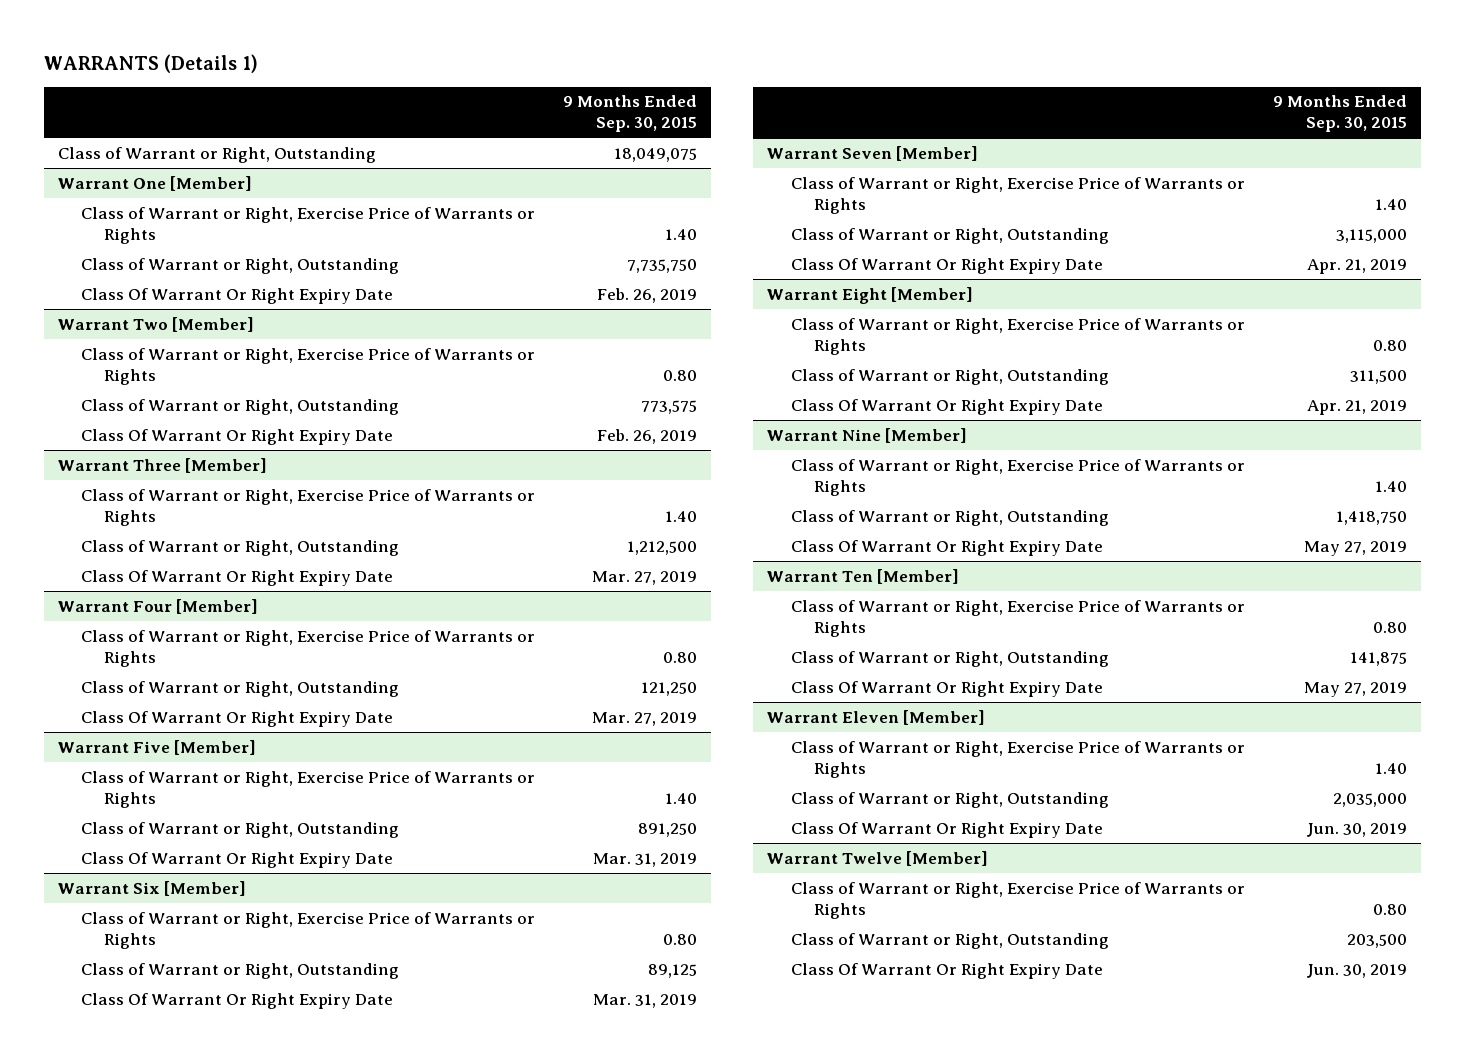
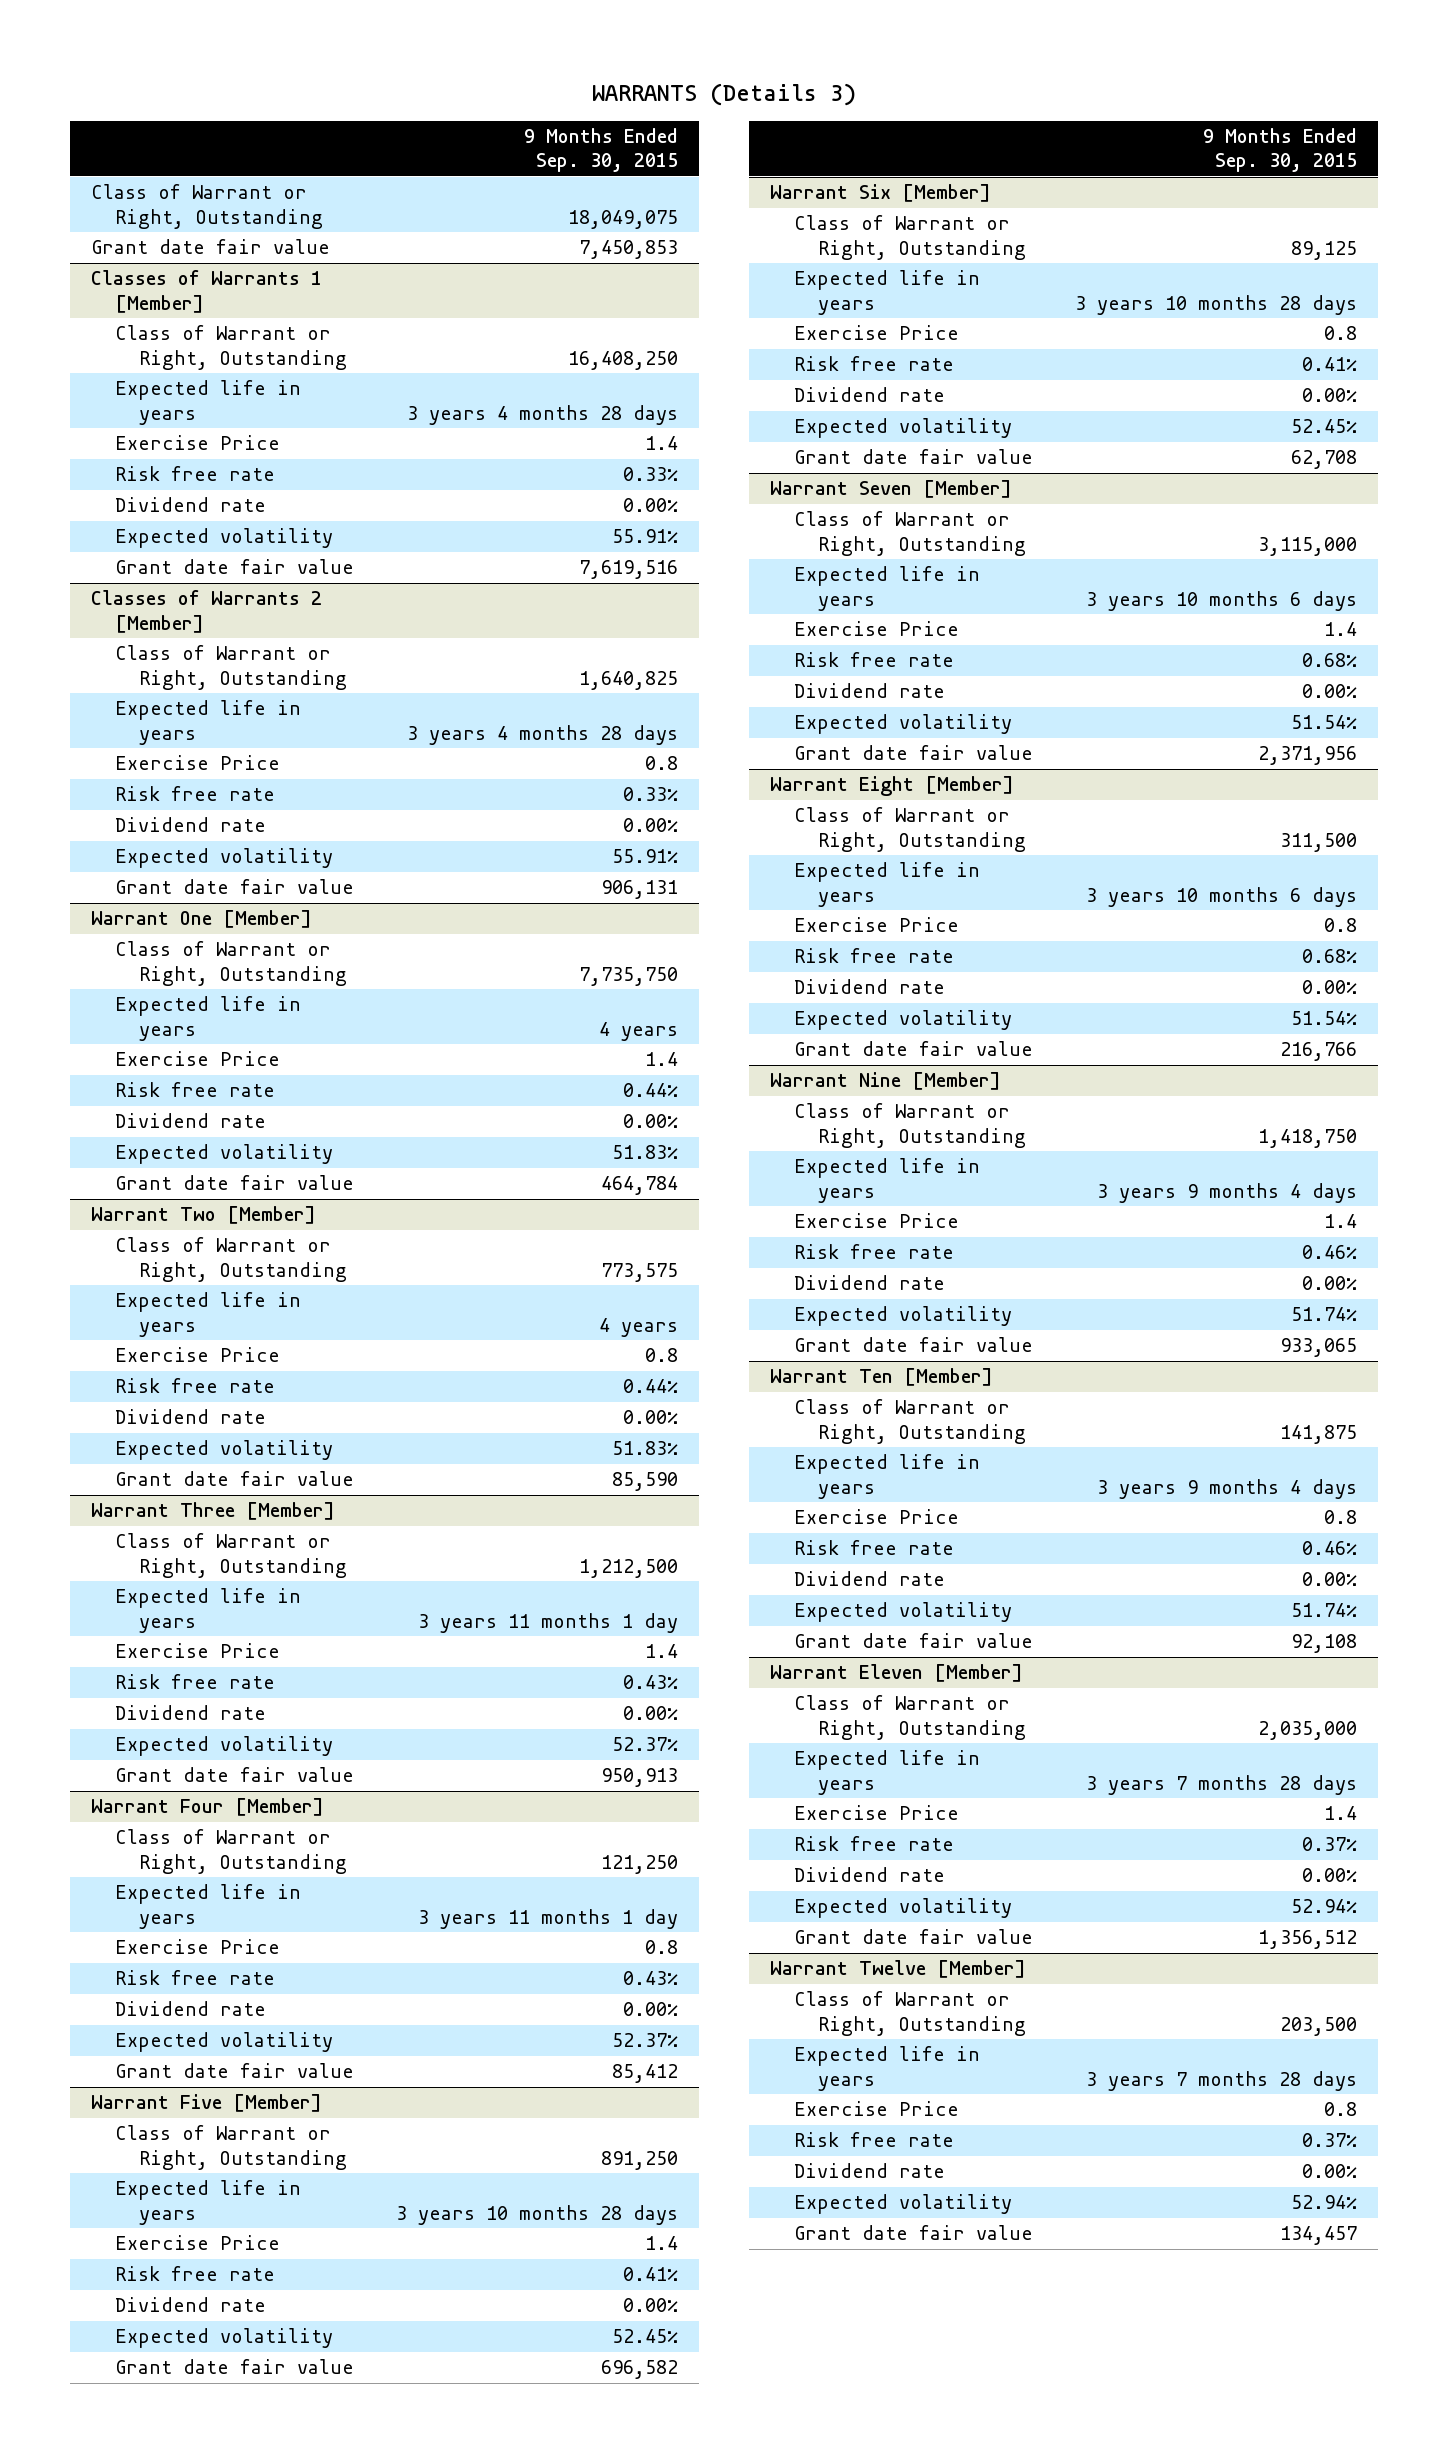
- WARRANTS (Details 1)
+ WARRANTS (Details 3)
+ Grant date fair value | 7,450,853
+ Classes of Warrants 1 [Member]
+ Class of Warrant or Right, Outstanding | 16,408,250
+ Expected life in years | 3 years 4 months 28 days
+ Exercise Price | 1.4
+ Risk free rate | 0.33%
+ Dividend rate | 0.00%
+ Expected volatility | 55.91%
+ Grant date fair value | 7,619,516
+ Classes of Warrants 2 [Member]
+ Class of Warrant or Right, Outstanding | 1,640,825
+ Expected life in years | 3 years 4 months 28 days
+ Exercise Price | 0.8
+ Risk free rate | 0.33%
+ Dividend rate | 0.00%
+ Expected volatility | 55.91%
+ Grant date fair value | 906,131
@ Warrant One [Member]
- Class of Warrant or Right, Exercise Price of Warrants or Rights | 1.40
- Class Of Warrant Or Right Expiry Date | Feb. 26, 2019
+ Expected life in years | 4 years
+ Exercise Price | 1.4
+ Risk free rate | 0.44%
+ Dividend rate | 0.00%
+ Expected volatility | 51.83%
+ Grant date fair value | 464,784
@ Warrant Two [Member]
- Class of Warrant or Right, Exercise Price of Warrants or Rights | 0.80
- Class Of Warrant Or Right Expiry Date | Feb. 26, 2019
+ Expected life in years | 4 years
+ Exercise Price | 0.8
+ Risk free rate | 0.44%
+ Dividend rate | 0.00%
+ Expected volatility | 51.83%
+ Grant date fair value | 85,590
@ Warrant Three [Member]
- Class of Warrant or Right, Exercise Price of Warrants or Rights | 1.40
- Class Of Warrant Or Right Expiry Date | Mar. 27, 2019
+ Expected life in years | 3 years 11 months 1 day
+ Exercise Price | 1.4
+ Risk free rate | 0.43%
+ Dividend rate | 0.00%
+ Expected volatility | 52.37%
+ Grant date fair value | 950,913
@ Warrant Four [Member]
- Class of Warrant or Right, Exercise Price of Warrants or Rights | 0.80
- Class Of Warrant Or Right Expiry Date | Mar. 27, 2019
+ Expected life in years | 3 years 11 months 1 day
+ Exercise Price | 0.8
+ Risk free rate | 0.43%
+ Dividend rate | 0.00%
+ Expected volatility | 52.37%
+ Grant date fair value | 85,412
@ Warrant Five [Member]
- Class of Warrant or Right, Exercise Price of Warrants or Rights | 1.40
- Class Of Warrant Or Right Expiry Date | Mar. 31, 2019
+ Expected life in years | 3 years 10 months 28 days
+ Exercise Price | 1.4
+ Risk free rate | 0.41%
+ Dividend rate | 0.00%
+ Expected volatility | 52.45%
+ Grant date fair value | 696,582
@ Warrant Six [Member]
- Class of Warrant or Right, Exercise Price of Warrants or Rights | 0.80
- Class Of Warrant Or Right Expiry Date | Mar. 31, 2019
+ Expected life in years | 3 years 10 months 28 days
+ Exercise Price | 0.8
+ Risk free rate | 0.41%
+ Dividend rate | 0.00%
+ Expected volatility | 52.45%
+ Grant date fair value | 62,708
@ Warrant Seven [Member]
- Class of Warrant or Right, Exercise Price of Warrants or Rights | 1.40
- Class Of Warrant Or Right Expiry Date | Apr. 21, 2019
+ Expected life in years | 3 years 10 months 6 days
+ Exercise Price | 1.4
+ Risk free rate | 0.68%
+ Dividend rate | 0.00%
+ Expected volatility | 51.54%
+ Grant date fair value | 2,371,956
@ Warrant Eight [Member]
- Class of Warrant or Right, Exercise Price of Warrants or Rights | 0.80
- Class Of Warrant Or Right Expiry Date | Apr. 21, 2019
+ Expected life in years | 3 years 10 months 6 days
+ Exercise Price | 0.8
+ Risk free rate | 0.68%
+ Dividend rate | 0.00%
+ Expected volatility | 51.54%
+ Grant date fair value | 216,766
@ Warrant Nine [Member]
- Class of Warrant or Right, Exercise Price of Warrants or Rights | 1.40
- Class Of Warrant Or Right Expiry Date | May 27, 2019
+ Expected life in years | 3 years 9 months 4 days
+ Exercise Price | 1.4
+ Risk free rate | 0.46%
+ Dividend rate | 0.00%
+ Expected volatility | 51.74%
+ Grant date fair value | 933,065
@ Warrant Ten [Member]
- Class of Warrant or Right, Exercise Price of Warrants or Rights | 0.80
- Class Of Warrant Or Right Expiry Date | May 27, 2019
+ Expected life in years | 3 years 9 months 4 days
+ Exercise Price | 0.8
+ Risk free rate | 0.46%
+ Dividend rate | 0.00%
+ Expected volatility | 51.74%
+ Grant date fair value | 92,108
@ Warrant Eleven [Member]
- Class of Warrant or Right, Exercise Price of Warrants or Rights | 1.40
- Class Of Warrant Or Right Expiry Date | Jun. 30, 2019
+ Expected life in years | 3 years 7 months 28 days
+ Exercise Price | 1.4
+ Risk free rate | 0.37%
+ Dividend rate | 0.00%
+ Expected volatility | 52.94%
+ Grant date fair value | 1,356,512
@ Warrant Twelve [Member]
- Class of Warrant or Right, Exercise Price of Warrants or Rights | 0.80
- Class Of Warrant Or Right Expiry Date | Jun. 30, 2019
+ Expected life in years | 3 years 7 months 28 days
+ Exercise Price | 0.8
+ Risk free rate | 0.37%
+ Dividend rate | 0.00%
+ Expected volatility | 52.94%
+ Grant date fair value | 134,457

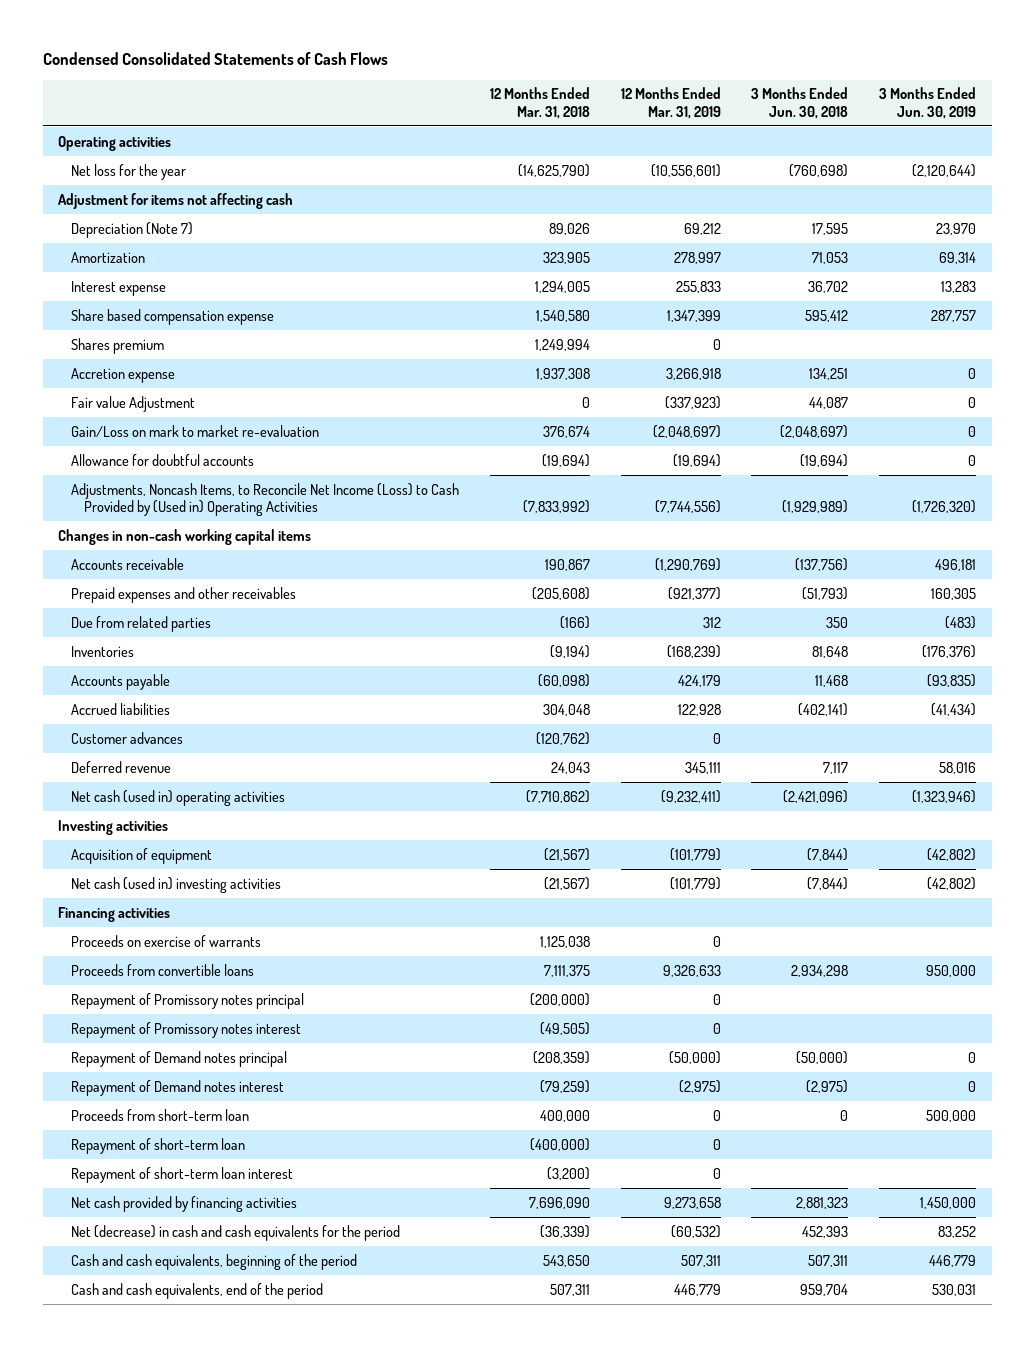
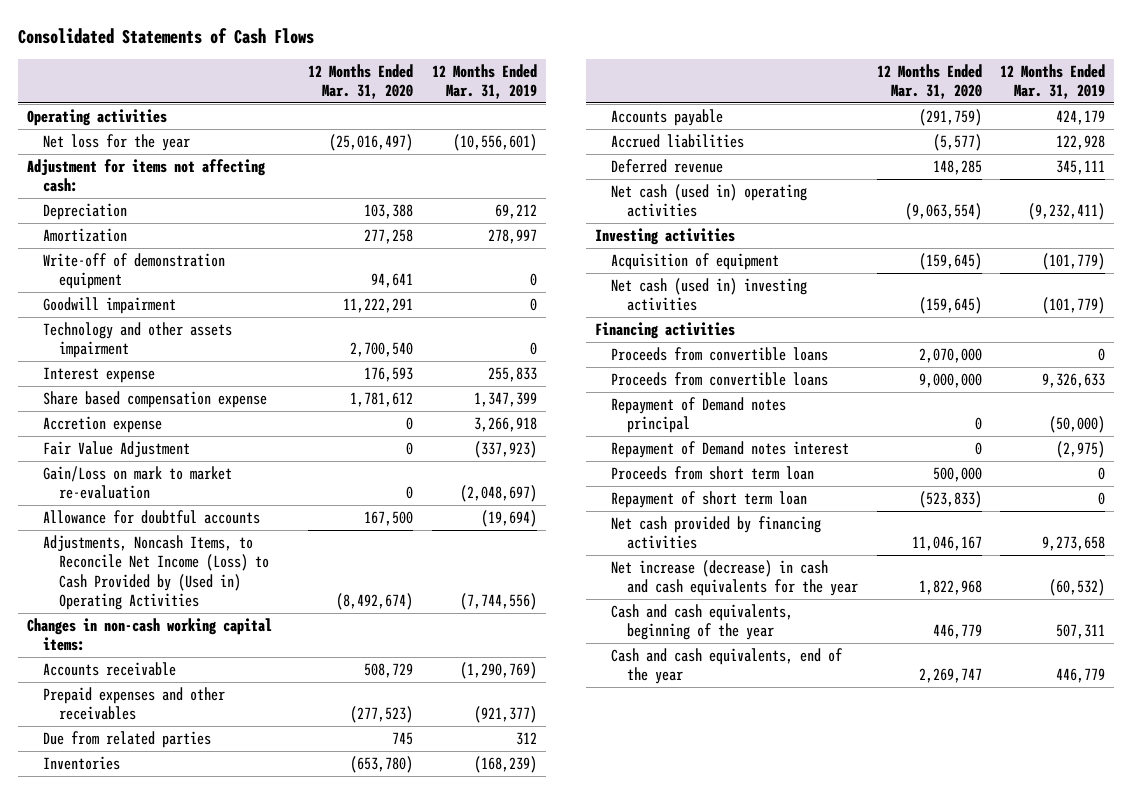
- Condensed Consolidated Statements of Cash Flows
+ Consolidated Statements of Cash Flows
- | 12 Months Ended Mar. 31, 2018 | 12 Months Ended Mar. 31, 2019 | 3 Months Ended Jun. 30, 2018 | 3 Months Ended Jun. 30, 2019
+ | 12 Months Ended Mar. 31, 2020 | 12 Months Ended Mar. 31, 2019
- Adjustment for items not affecting cash
- Depreciation (Note 7) | 89,026 | 69,212 | 17,595 | 23,970
+ Adjustment for items not affecting cash:
+ Depreciation | 103,388 | 69,212
+ Write-off of demonstration equipment | 94,641 | 0
+ Goodwill impairment | 11,222,291 | 0
+ Technology and other assets impairment | 2,700,540 | 0
- Shares premium | 1,249,994 | 0 | |
- Fair value Adjustment | 0 | (337,923) | 44,087 | 0
+ Fair Value Adjustment | 0 | (337,923)
- Changes in non-cash working capital items
+ Changes in non-cash working capital items:
- Customer advances | (120,762) | 0 | |
- Proceeds on exercise of warrants | 1,125,038 | 0 | |
+ Proceeds from convertible loans | 2,070,000 | 0
- Repayment of Promissory notes principal | (200,000) | 0 | |
- Repayment of Promissory notes interest | (49,505) | 0 | |
- Proceeds from short-term loan | 400,000 | 0 | 0 | 500,000
- Repayment of short-term loan | (400,000) | 0 | |
- Repayment of short-term loan interest | (3,200) | 0 | |
+ Proceeds from short term loan | 500,000 | 0
+ Repayment of short term loan | (523,833) | 0
- Net (decrease) in cash and cash equivalents for the period | (36,339) | (60,532) | 452,393 | 83,252
- Cash and cash equivalents, beginning of the period | 543,650 | 507,311 | 507,311 | 446,779
- Cash and cash equivalents, end of the period | 507,311 | 446,779 | 959,704 | 530,031
+ Net increase (decrease) in cash and cash equivalents for the year | 1,822,968 | (60,532)
+ Cash and cash equivalents, beginning of the year | 446,779 | 507,311
+ Cash and cash equivalents, end of the year | 2,269,747 | 446,779

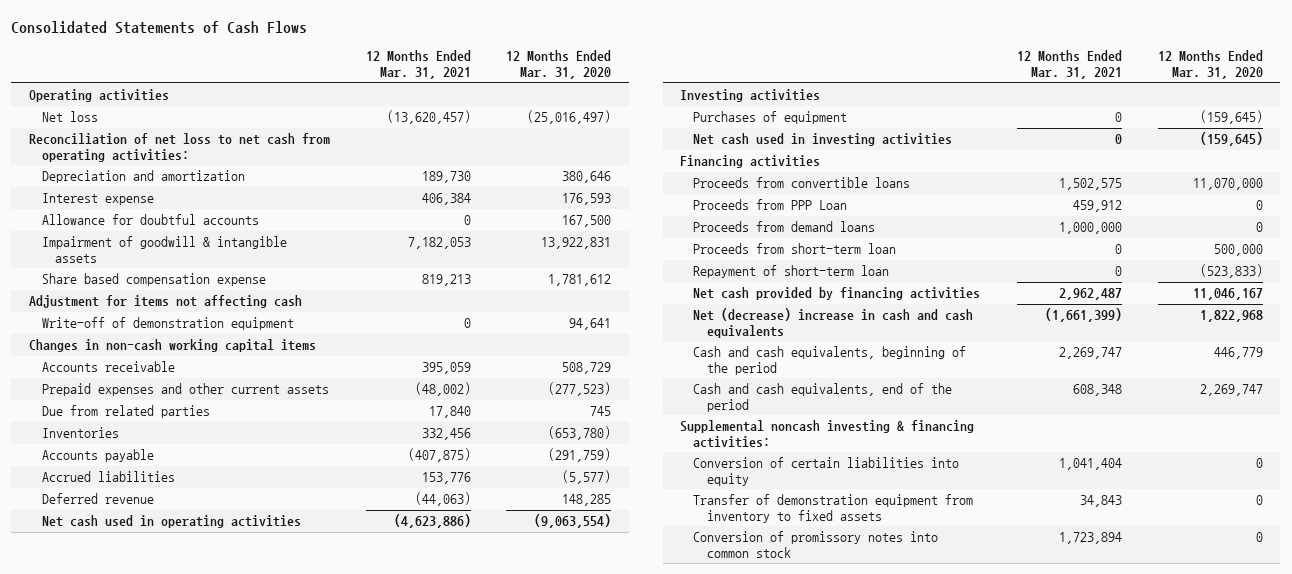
- | 12 Months Ended Mar. 31, 2020 | 12 Months Ended Mar. 31, 2019
+ | 12 Months Ended Mar. 31, 2021 | 12 Months Ended Mar. 31, 2020
- Net loss for the year | (25,016,497) | (10,556,601)
- Adjustment for items not affecting cash:
- Depreciation | 103,388 | 69,212
- Amortization | 277,258 | 278,997
- Goodwill impairment | 11,222,291 | 0
- Technology and other assets impairment | 2,700,540 | 0
+ Net loss | (13,620,457) | (25,016,497)
+ Reconciliation of net loss to net cash from operating activities:
+ Depreciation and amortization | 189,730 | 380,646
- Accretion expense | 0 | 3,266,918
- Fair Value Adjustment | 0 | (337,923)
- Gain/Loss on mark to market re-evaluation | 0 | (2,048,697)
- Adjustments, Noncash Items, to Reconcile Net Income (Loss) to Cash Provided by (Used in) Operating Activities | (8,492,674) | (7,744,556)
- Changes in non-cash working capital items:
+ Impairment of goodwill & intangible assets | 7,182,053 | 13,922,831
moved down: Share based compensation expense | 819,213 | 1,781,612
+ Adjustment for items not affecting cash
moved down: Write-off of demonstration equipment | 0 | 94,641
+ Changes in non-cash working capital items
- Prepaid expenses and other receivables | (277,523) | (921,377)
+ Prepaid expenses and other current assets | (48,002) | (277,523)
- Net cash (used in) operating activities | (9,063,554) | (9,232,411)
+ Net cash used in operating activities | (4,623,886) | (9,063,554)
- Acquisition of equipment | (159,645) | (101,779)
- Net cash (used in) investing activities | (159,645) | (101,779)
+ Purchases of equipment | 0 | (159,645)
+ Net cash used in investing activities | 0 | (159,645)
- Proceeds from convertible loans | 2,070,000 | 0
- Proceeds from convertible loans | 9,000,000 | 9,326,633
- Repayment of Demand notes principal | 0 | (50,000)
- Repayment of Demand notes interest | 0 | (2,975)
- Proceeds from short term loan | 500,000 | 0
- Repayment of short term loan | (523,833) | 0
+ Proceeds from convertible loans | 1,502,575 | 11,070,000
+ Proceeds from PPP Loan | 459,912 | 0
+ Proceeds from demand loans | 1,000,000 | 0
+ Proceeds from short-term loan | 0 | 500,000
+ Repayment of short-term loan | 0 | (523,833)
- Net increase (decrease) in cash and cash equivalents for the year | 1,822,968 | (60,532)
- Cash and cash equivalents, beginning of the year | 446,779 | 507,311
- Cash and cash equivalents, end of the year | 2,269,747 | 446,779
+ Net (decrease) increase in cash and cash equivalents | (1,661,399) | 1,822,968
+ Cash and cash equivalents, beginning of the period | 2,269,747 | 446,779
+ Cash and cash equivalents, end of the period | 608,348 | 2,269,747
+ Supplemental noncash investing & financing activities:
+ Conversion of certain liabilities into equity | 1,041,404 | 0
+ Transfer of demonstration equipment from inventory to fixed assets | 34,843 | 0
+ Conversion of promissory notes into common stock | 1,723,894 | 0

